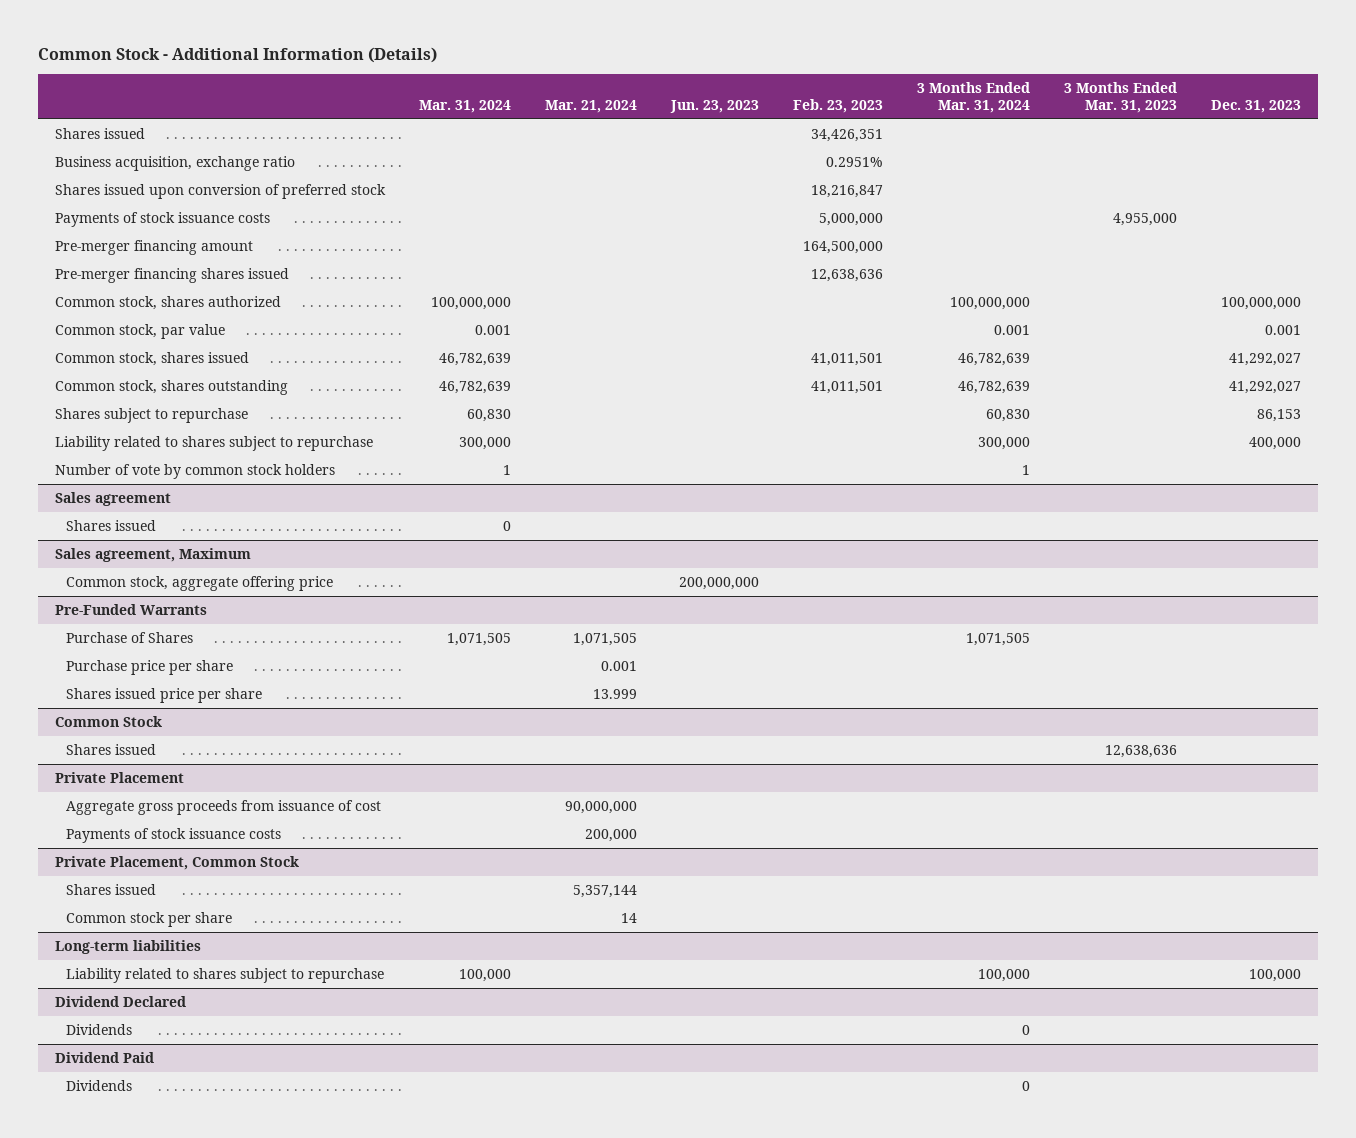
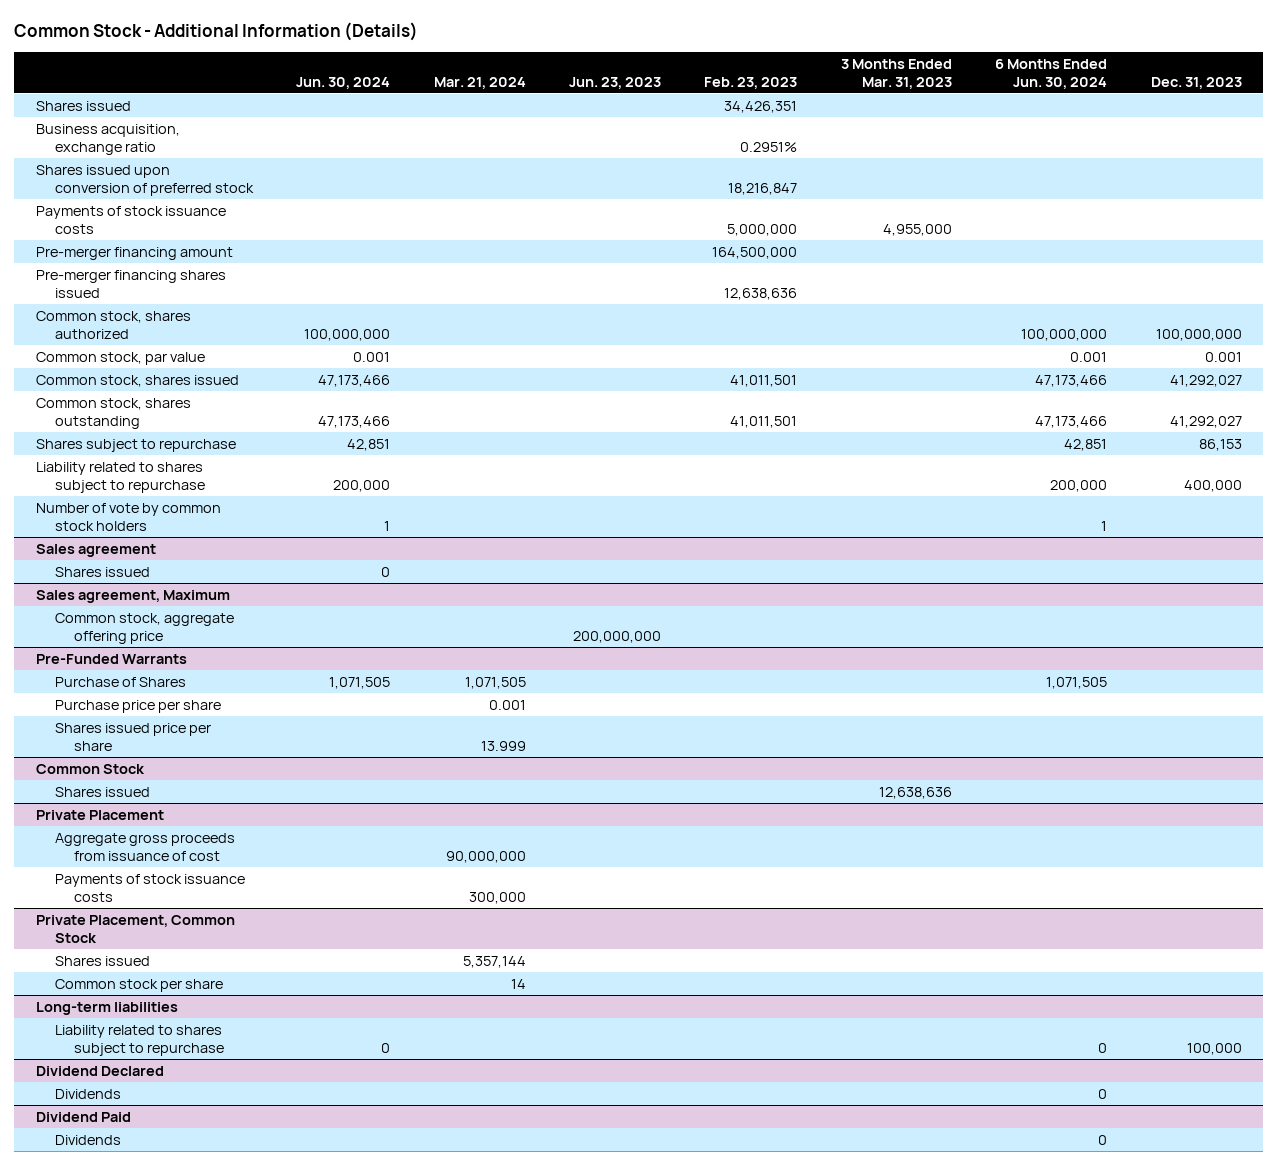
- | Mar. 31, 2024 | Mar. 21, 2024 | Jun. 23, 2023 | Feb. 23, 2023 | 3 Months Ended Mar. 31, 2024 | 3 Months Ended Mar. 31, 2023 | Dec. 31, 2023
+ | Jun. 30, 2024 | Mar. 21, 2024 | Jun. 23, 2023 | Feb. 23, 2023 | 3 Months Ended Mar. 31, 2023 | 6 Months Ended Jun. 30, 2024 | Dec. 31, 2023
@ Private Placement
- Payments of stock issuance costs | | 200,000 | | | | |
+ Payments of stock issuance costs | | 300,000 | | | | |

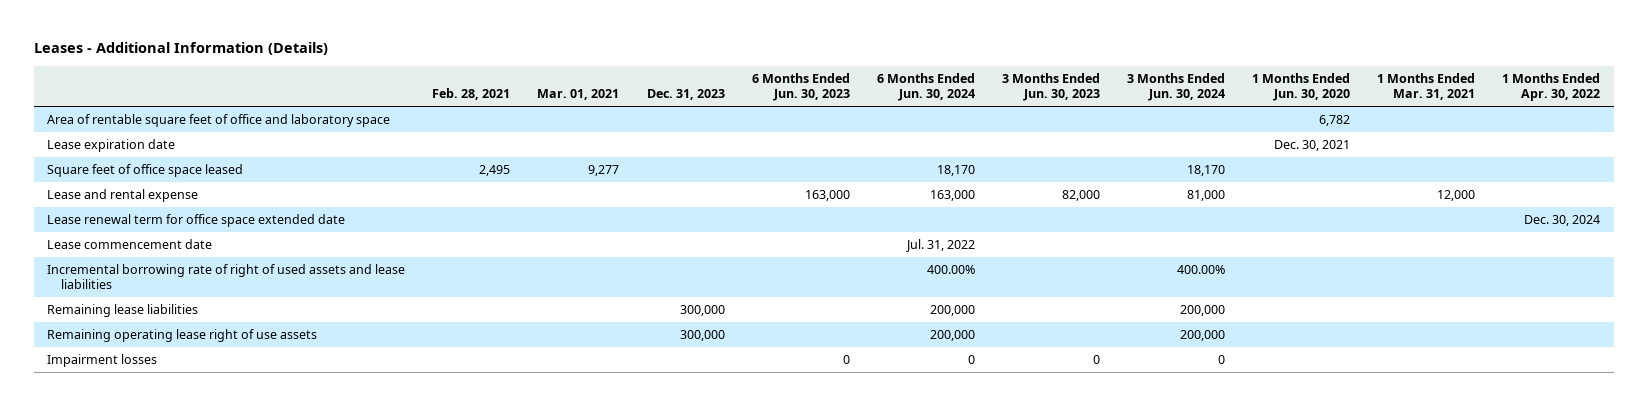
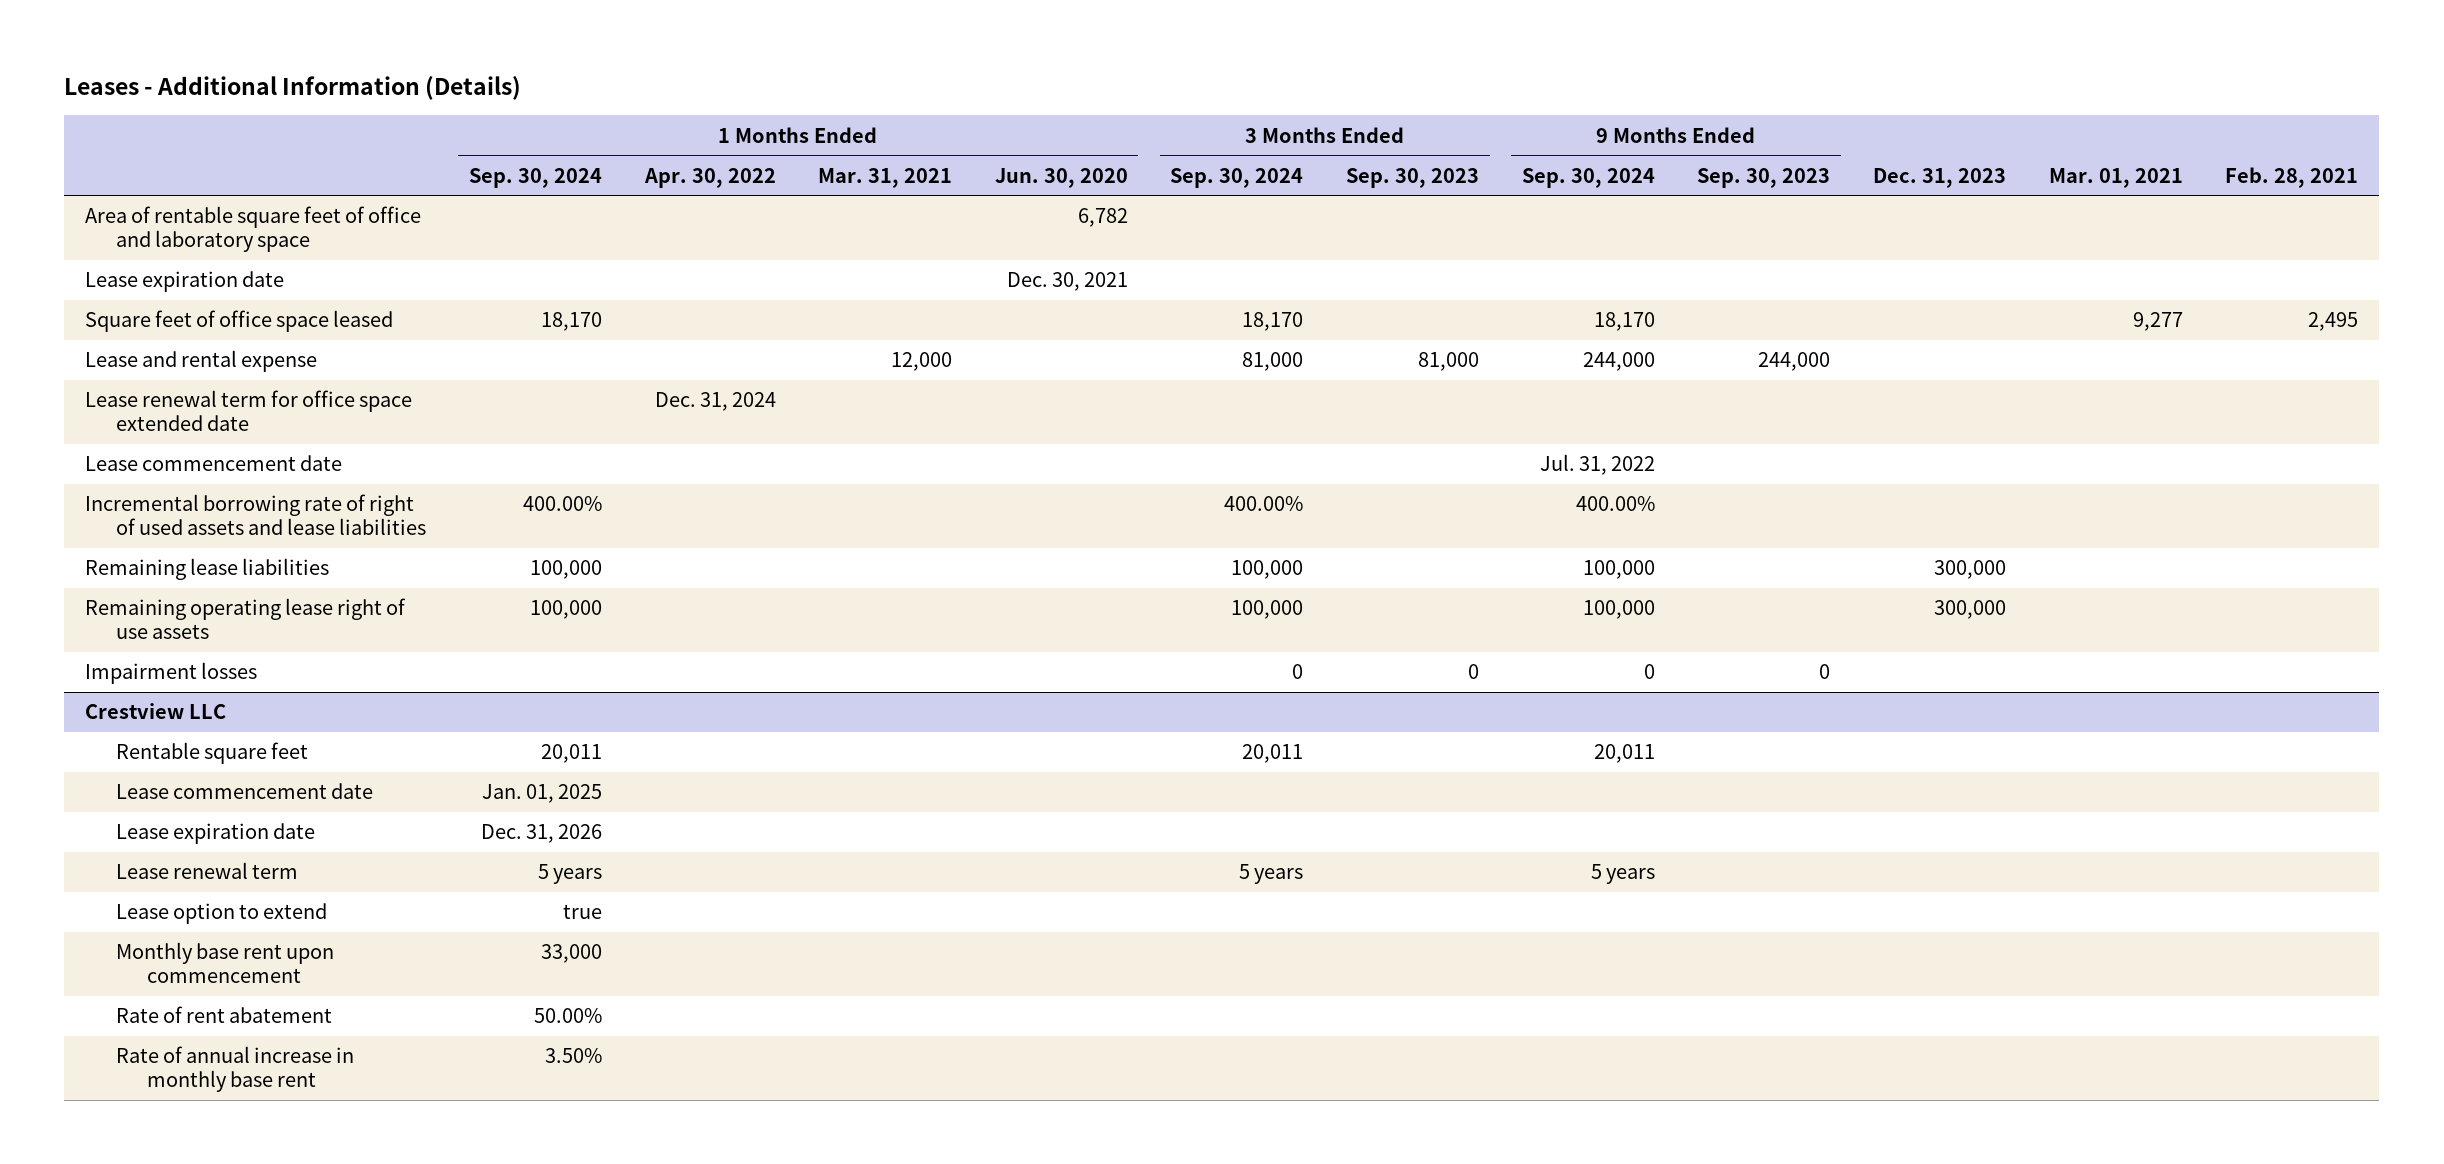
- | Feb. 28, 2021 | Mar. 01, 2021 | Dec. 31, 2023 | 6 Months Ended Jun. 30, 2023 | 6 Months Ended Jun. 30, 2024 | 3 Months Ended Jun. 30, 2023 | 3 Months Ended Jun. 30, 2024 | 1 Months Ended Jun. 30, 2020 | 1 Months Ended Mar. 31, 2021 | 1 Months Ended Apr. 30, 2022
+ | 1 Months Ended Sep. 30, 2024 | 1 Months Ended Apr. 30, 2022 | 1 Months Ended Mar. 31, 2021 | 1 Months Ended Jun. 30, 2020 | 3 Months Ended Sep. 30, 2024 | 3 Months Ended Sep. 30, 2023 | 9 Months Ended Sep. 30, 2024 | 9 Months Ended Sep. 30, 2023 | Dec. 31, 2023 | Mar. 01, 2021 | Feb. 28, 2021
- Lease renewal term for office space extended date | | | | | | | | | | Dec. 30, 2024
+ Lease renewal term for office space extended date | | Dec. 31, 2024 | | | | | | | | |
+ Crestview LLC
+ Rentable square feet | 20,011 | | | | 20,011 | | 20,011 | | | |
+ Lease commencement date | Jan. 01, 2025 | | | | | | | | | |
+ Lease expiration date | Dec. 31, 2026 | | | | | | | | | |
+ Lease renewal term | 5 years | | | | 5 years | | 5 years | | | |
+ Lease option to extend | true | | | | | | | | | |
+ Monthly base rent upon commencement | 33,000 | | | | | | | | | |
+ Rate of rent abatement | 50.00% | | | | | | | | | |
+ Rate of annual increase in monthly base rent | 3.50% | | | | | | | | | |

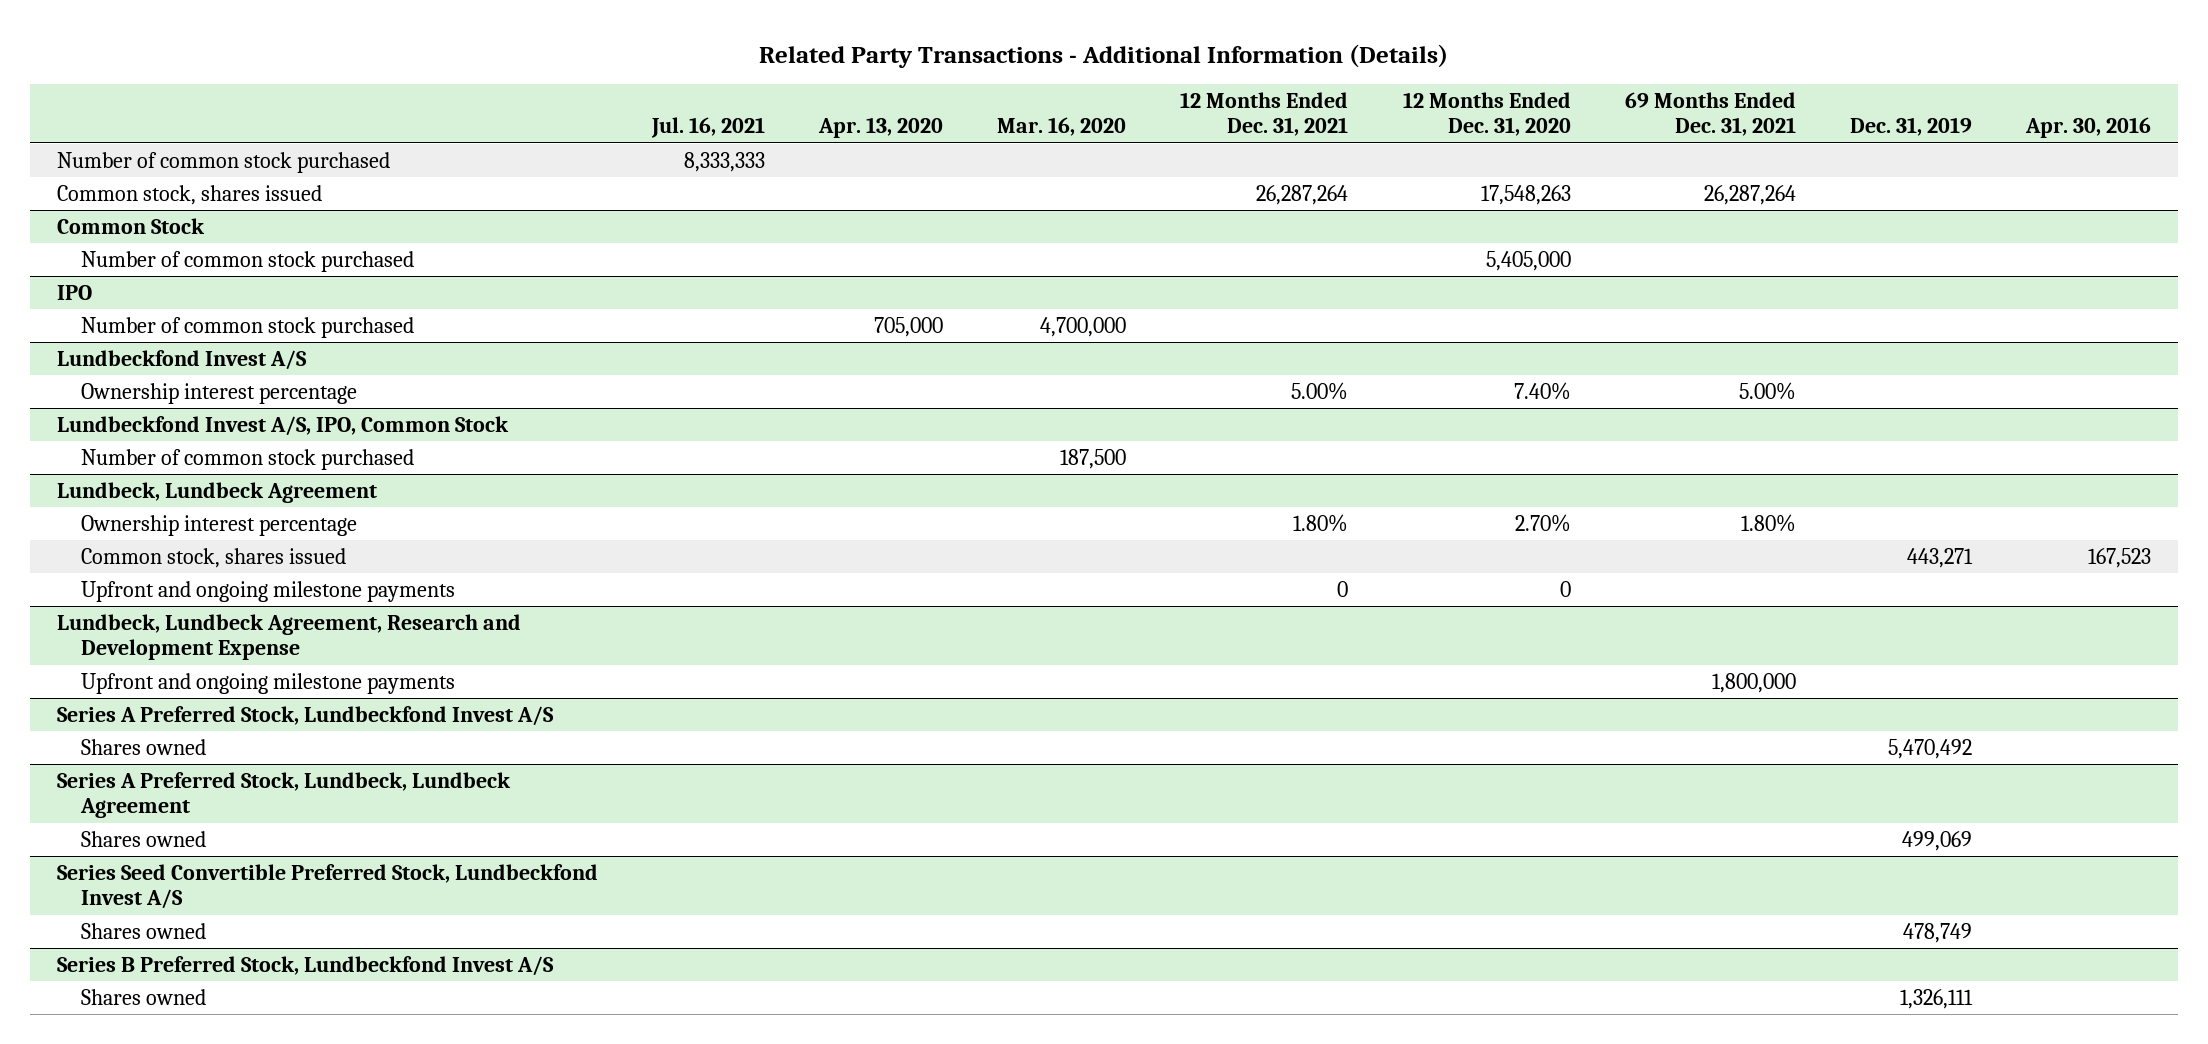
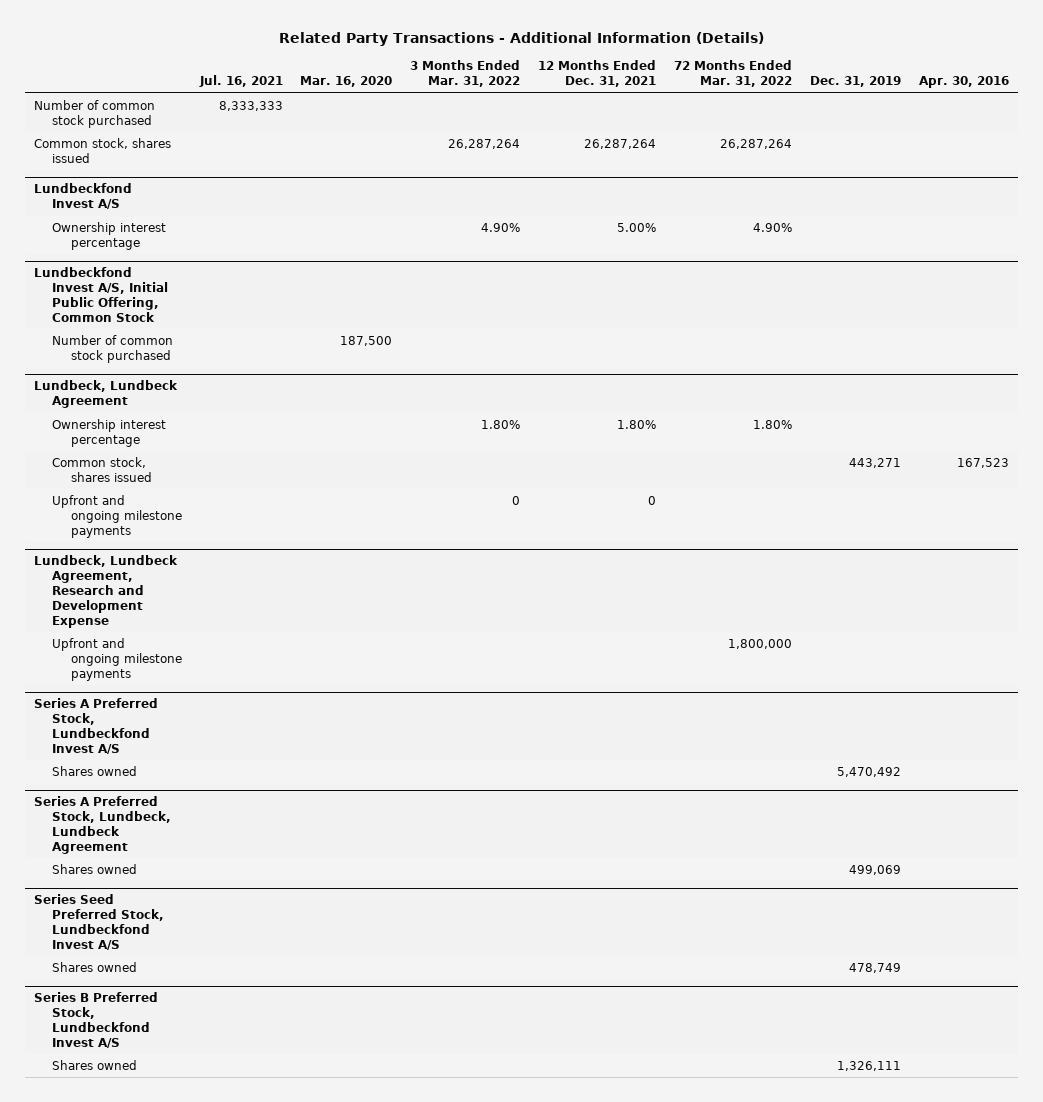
- | Jul. 16, 2021 | Apr. 13, 2020 | Mar. 16, 2020 | 12 Months Ended Dec. 31, 2021 | 12 Months Ended Dec. 31, 2020 | 69 Months Ended Dec. 31, 2021 | Dec. 31, 2019 | Apr. 30, 2016
+ | Jul. 16, 2021 | Mar. 16, 2020 | 3 Months Ended Mar. 31, 2022 | 12 Months Ended Dec. 31, 2021 | 72 Months Ended Mar. 31, 2022 | Dec. 31, 2019 | Apr. 30, 2016
- Common Stock
- Number of common stock purchased | | | | | 5,405,000 | | |
- IPO
- Number of common stock purchased | | 705,000 | 4,700,000 | | | | |
- Lundbeckfond Invest A/S, IPO, Common Stock
+ Lundbeckfond Invest A/S, Initial Public Offering, Common Stock
- Series Seed Convertible Preferred Stock, Lundbeckfond Invest A/S
+ Series Seed Preferred Stock, Lundbeckfond Invest A/S

